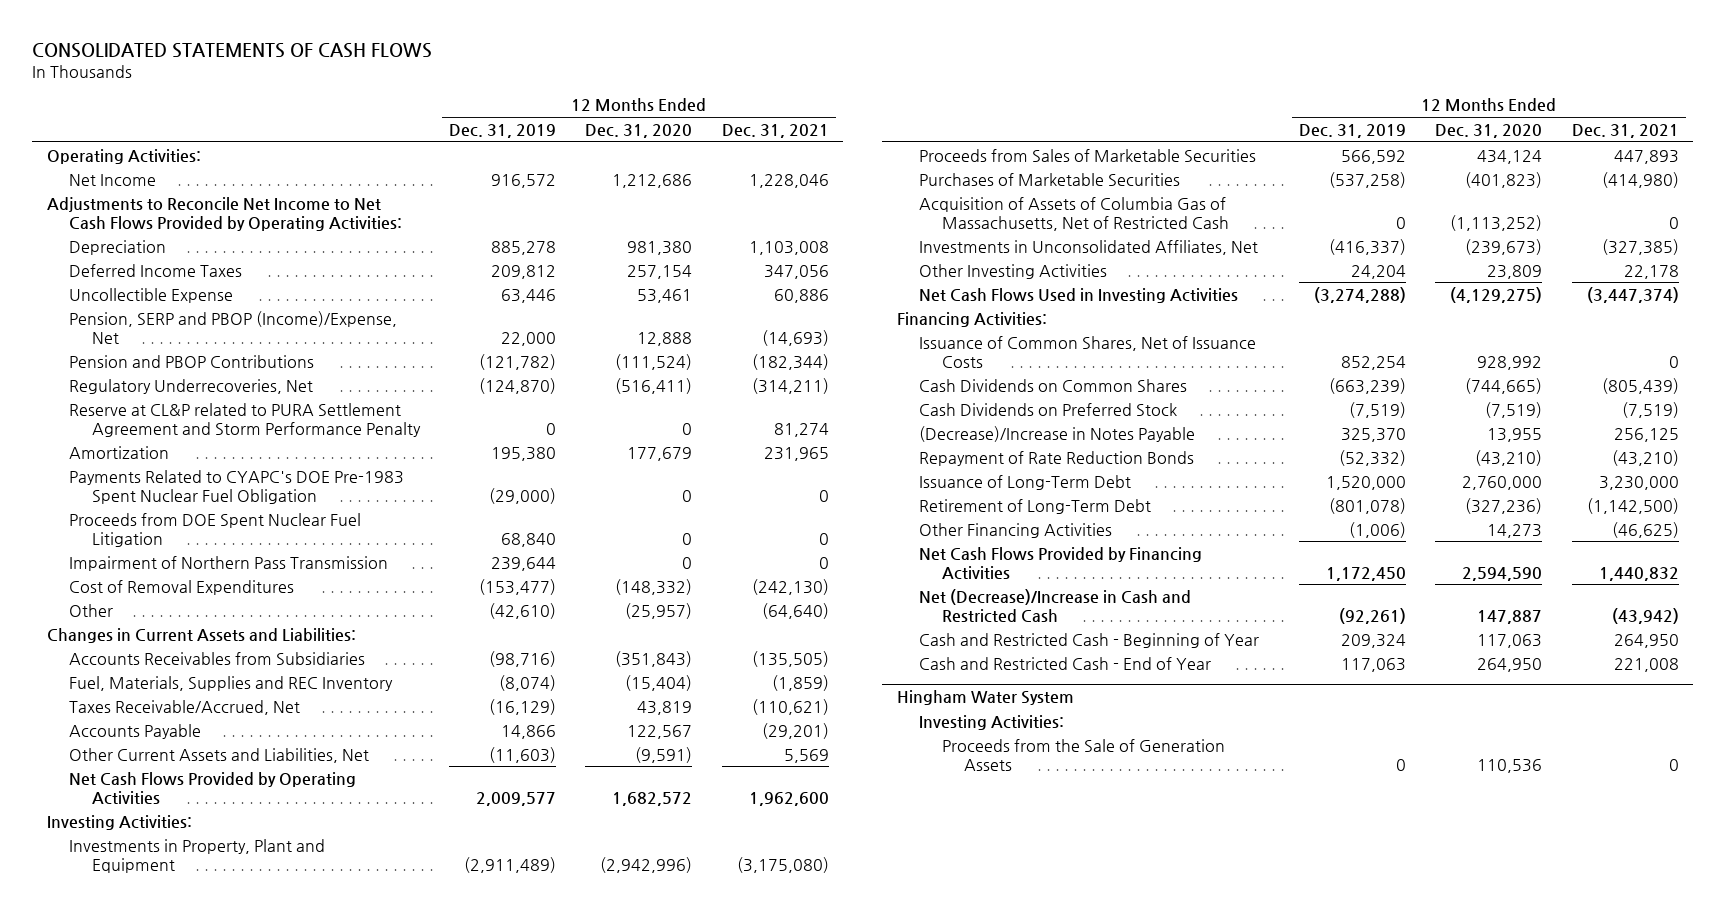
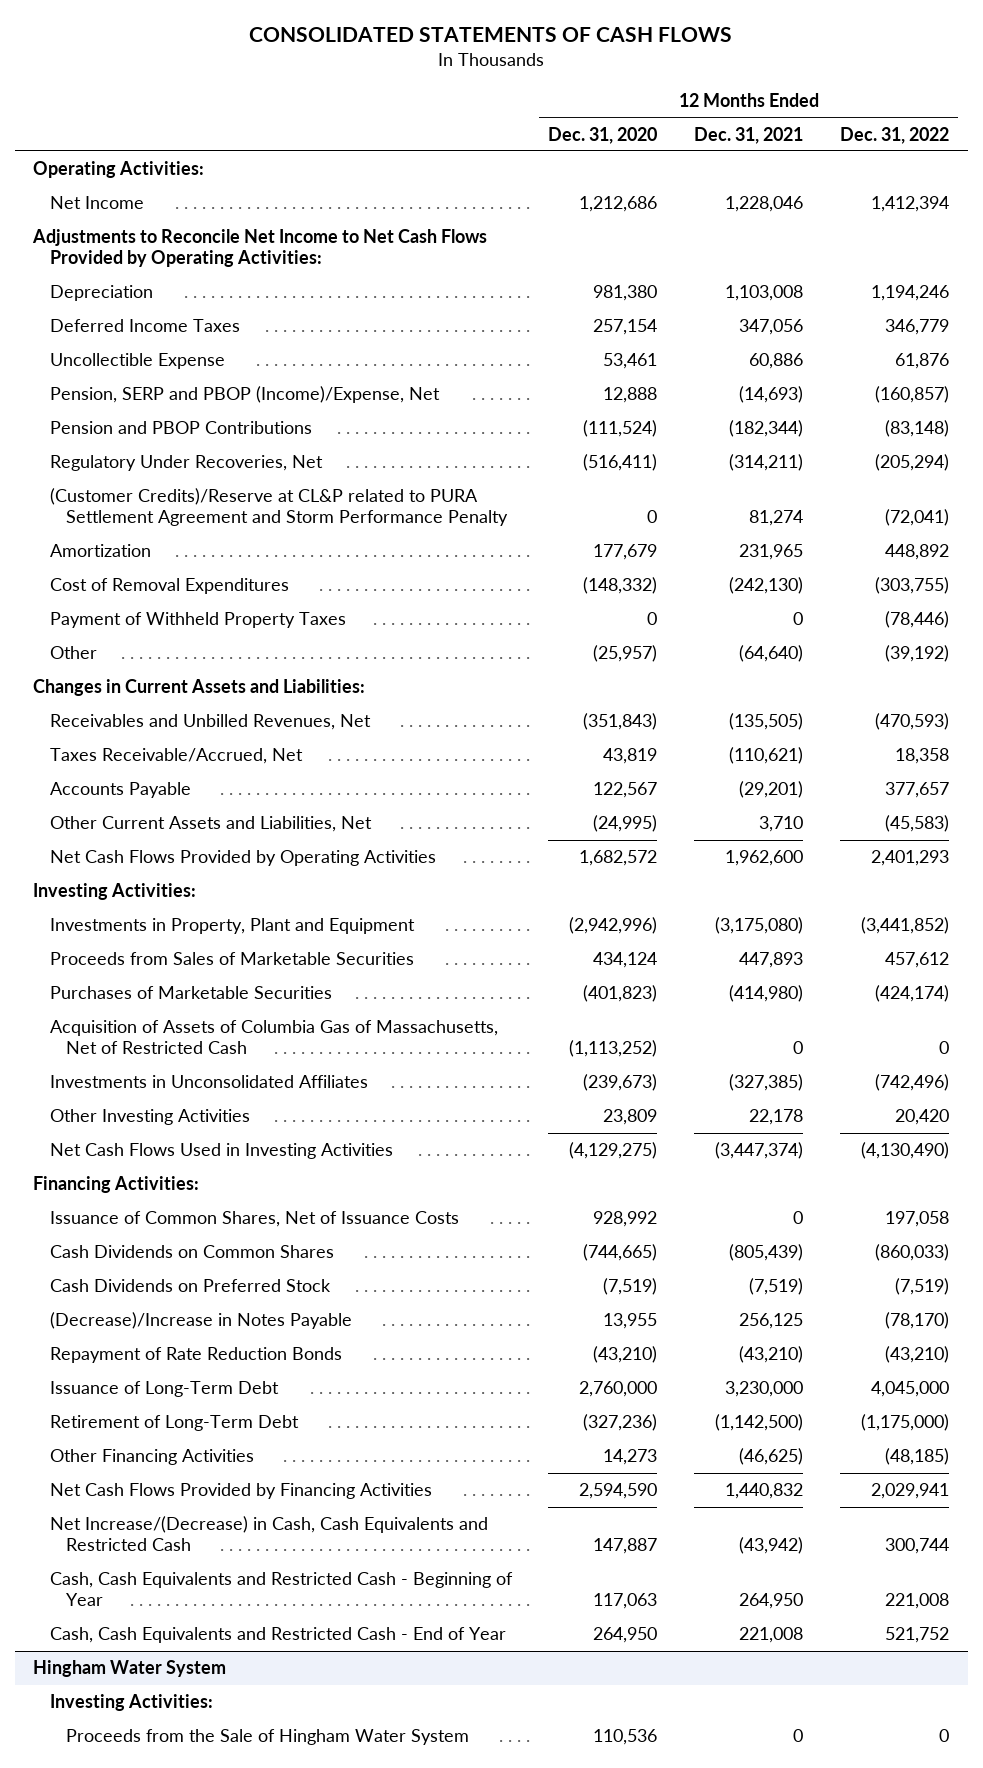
- | 12 Months Ended Dec. 31, 2019 | 12 Months Ended Dec. 31, 2020 | 12 Months Ended Dec. 31, 2021
+ | 12 Months Ended Dec. 31, 2020 | 12 Months Ended Dec. 31, 2021 | 12 Months Ended Dec. 31, 2022
- Regulatory Underrecoveries, Net | (124,870) | (516,411) | (314,211)
- Reserve at CL&P related to PURA Settlement Agreement and Storm Performance Penalty | 0 | 0 | 81,274
+ Regulatory Under Recoveries, Net | (516,411) | (314,211) | (205,294)
+ (Customer Credits)/Reserve at CL&P related to PURA Settlement Agreement and Storm Performance Penalty | 0 | 81,274 | (72,041)
- Payments Related to CYAPC's DOE Pre-1983 Spent Nuclear Fuel Obligation | (29,000) | 0 | 0
- Proceeds from DOE Spent Nuclear Fuel Litigation | 68,840 | 0 | 0
- Impairment of Northern Pass Transmission | 239,644 | 0 | 0
+ Payment of Withheld Property Taxes | 0 | 0 | (78,446)
- Accounts Receivables from Subsidiaries | (98,716) | (351,843) | (135,505)
- Fuel, Materials, Supplies and REC Inventory | (8,074) | (15,404) | (1,859)
+ Receivables and Unbilled Revenues, Net | (351,843) | (135,505) | (470,593)
- Other Current Assets and Liabilities, Net | (11,603) | (9,591) | 5,569
+ Other Current Assets and Liabilities, Net | (24,995) | 3,710 | (45,583)
- Investments in Unconsolidated Affiliates, Net | (416,337) | (239,673) | (327,385)
+ Investments in Unconsolidated Affiliates | (239,673) | (327,385) | (742,496)
- Net (Decrease)/Increase in Cash and Restricted Cash | (92,261) | 147,887 | (43,942)
- Cash and Restricted Cash - Beginning of Year | 209,324 | 117,063 | 264,950
- Cash and Restricted Cash - End of Year | 117,063 | 264,950 | 221,008
+ Net Increase/(Decrease) in Cash, Cash Equivalents and Restricted Cash | 147,887 | (43,942) | 300,744
+ Cash, Cash Equivalents and Restricted Cash - Beginning of Year | 117,063 | 264,950 | 221,008
+ Cash, Cash Equivalents and Restricted Cash - End of Year | 264,950 | 221,008 | 521,752
@ Hingham Water System
- Proceeds from the Sale of Generation Assets | 0 | 110,536 | 0
+ Proceeds from the Sale of Hingham Water System | 110,536 | 0 | 0

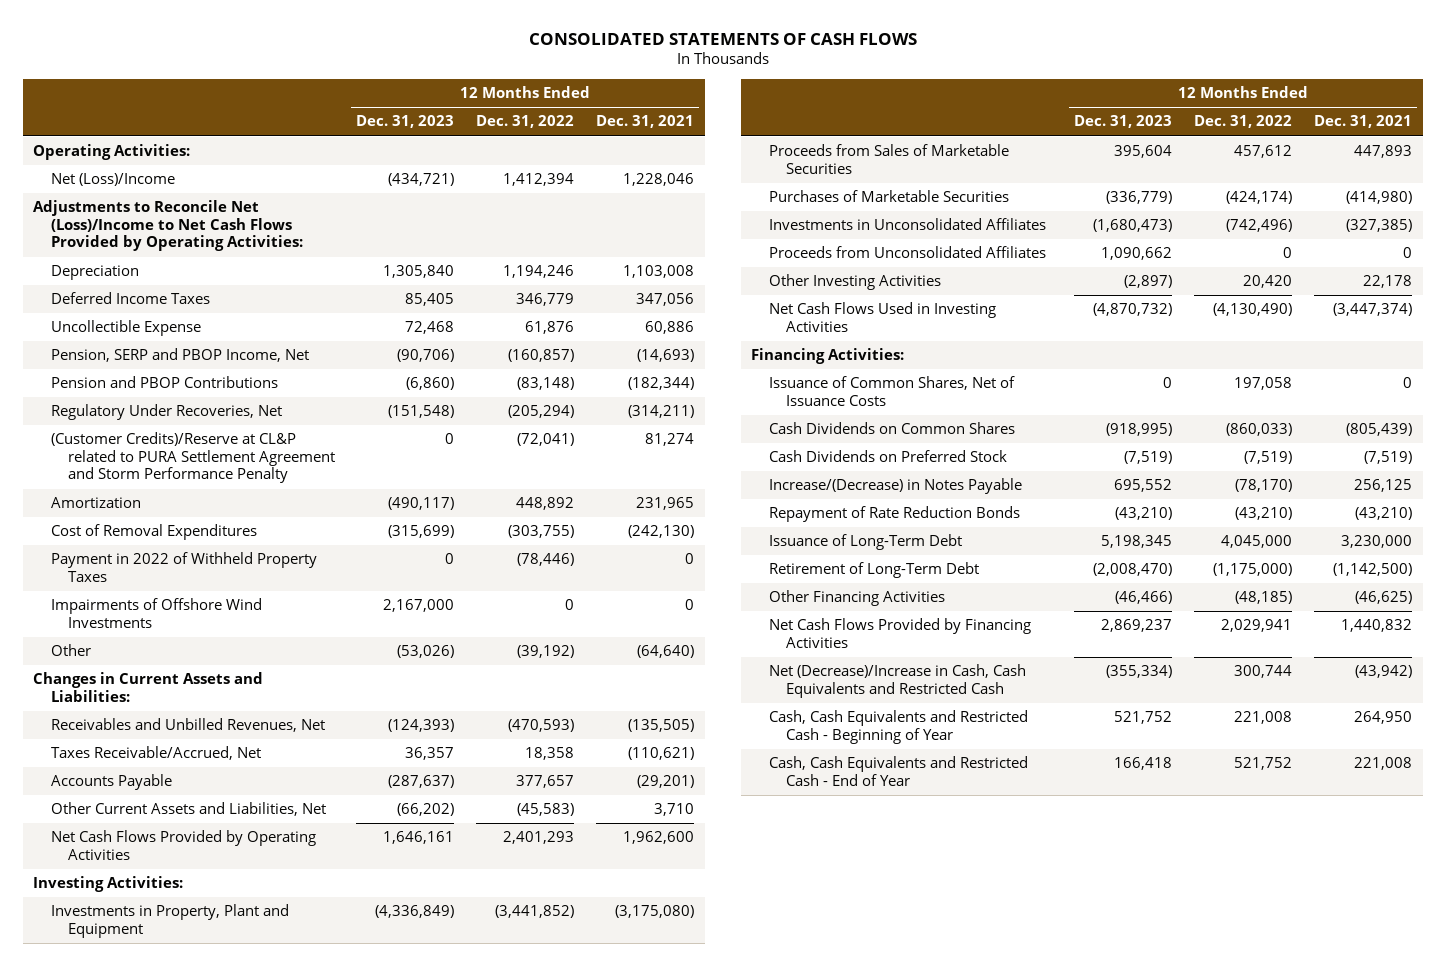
- | 12 Months Ended Dec. 31, 2020 | 12 Months Ended Dec. 31, 2021 | 12 Months Ended Dec. 31, 2022
+ | 12 Months Ended Dec. 31, 2023 | 12 Months Ended Dec. 31, 2022 | 12 Months Ended Dec. 31, 2021
- Net Income | 1,212,686 | 1,228,046 | 1,412,394
- Adjustments to Reconcile Net Income to Net Cash Flows Provided by Operating Activities:
+ Net (Loss)/Income | (434,721) | 1,412,394 | 1,228,046
+ Adjustments to Reconcile Net (Loss)/Income to Net Cash Flows Provided by Operating Activities:
- Pension, SERP and PBOP (Income)/Expense, Net | 12,888 | (14,693) | (160,857)
+ Pension, SERP and PBOP Income, Net | (90,706) | (160,857) | (14,693)
- Payment of Withheld Property Taxes | 0 | 0 | (78,446)
+ Payment in 2022 of Withheld Property Taxes | 0 | (78,446) | 0
+ Impairments of Offshore Wind Investments | 2,167,000 | 0 | 0
- Acquisition of Assets of Columbia Gas of Massachusetts, Net of Restricted Cash | (1,113,252) | 0 | 0
+ Proceeds from Unconsolidated Affiliates | 1,090,662 | 0 | 0
- (Decrease)/Increase in Notes Payable | 13,955 | 256,125 | (78,170)
+ Increase/(Decrease) in Notes Payable | 695,552 | (78,170) | 256,125
- Net Increase/(Decrease) in Cash, Cash Equivalents and Restricted Cash | 147,887 | (43,942) | 300,744
+ Net (Decrease)/Increase in Cash, Cash Equivalents and Restricted Cash | (355,334) | 300,744 | (43,942)
- Hingham Water System
- Investing Activities:
- Proceeds from the Sale of Hingham Water System | 110,536 | 0 | 0

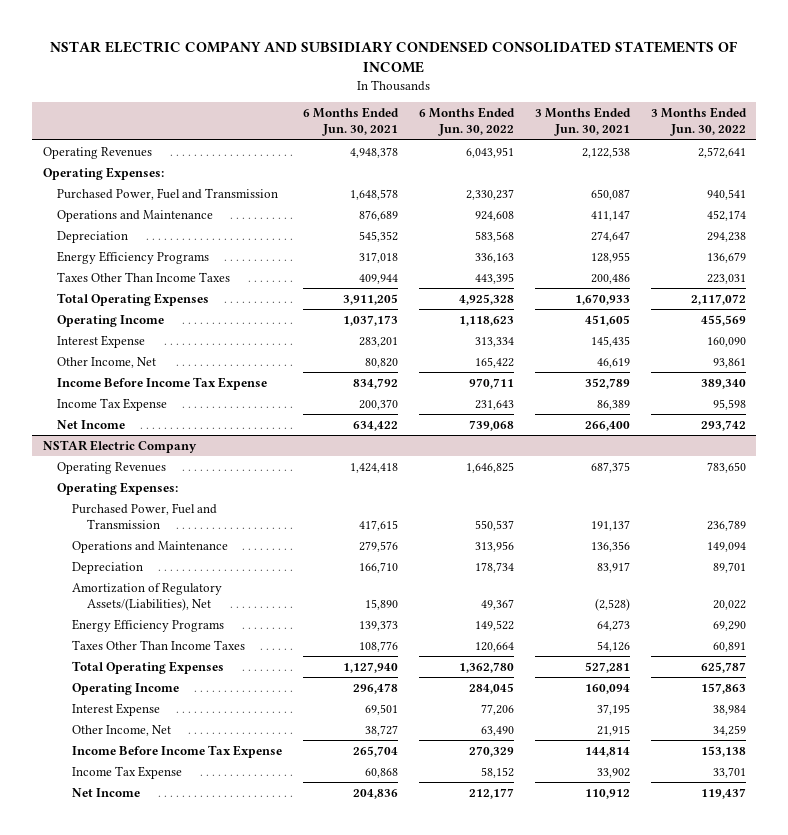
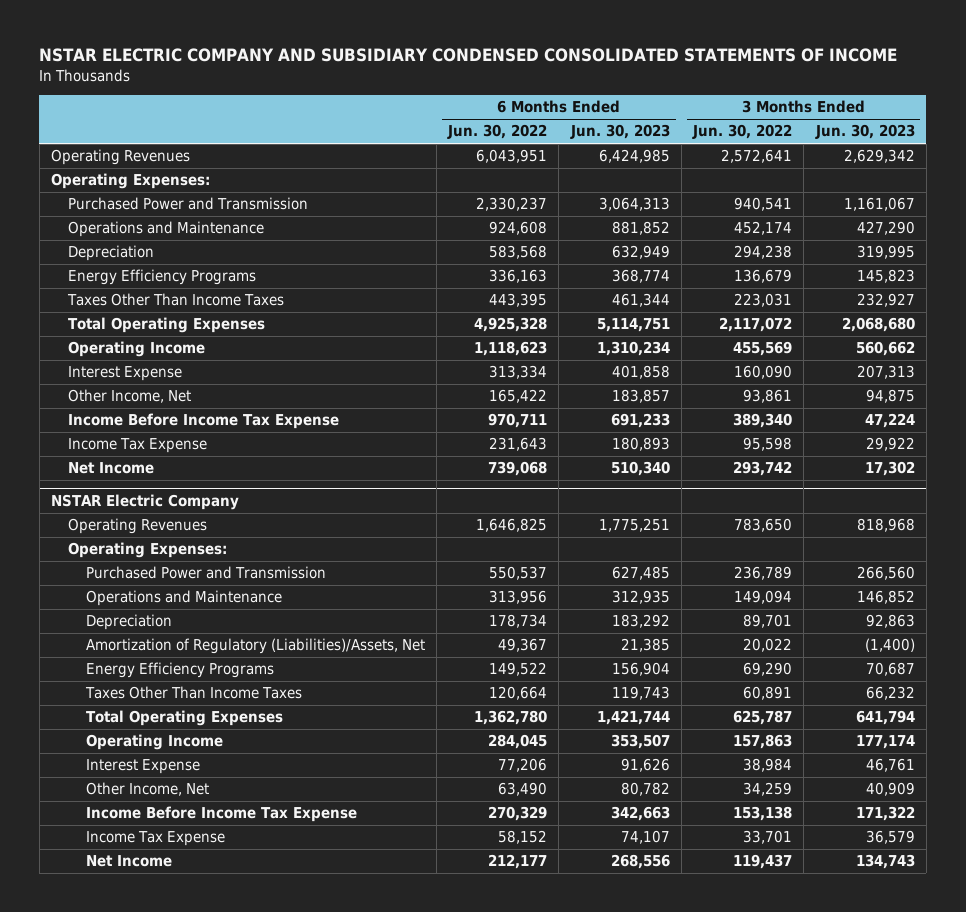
- | 6 Months Ended Jun. 30, 2021 | 6 Months Ended Jun. 30, 2022 | 3 Months Ended Jun. 30, 2021 | 3 Months Ended Jun. 30, 2022
+ | 6 Months Ended Jun. 30, 2022 | 6 Months Ended Jun. 30, 2023 | 3 Months Ended Jun. 30, 2022 | 3 Months Ended Jun. 30, 2023
- Purchased Power, Fuel and Transmission | 1,648,578 | 2,330,237 | 650,087 | 940,541
+ Purchased Power and Transmission | 2,330,237 | 3,064,313 | 940,541 | 1,161,067
@ NSTAR Electric Company
- Purchased Power, Fuel and Transmission | 417,615 | 550,537 | 191,137 | 236,789
+ Purchased Power and Transmission | 550,537 | 627,485 | 236,789 | 266,560
- Amortization of Regulatory Assets/(Liabilities), Net | 15,890 | 49,367 | (2,528) | 20,022
+ Amortization of Regulatory (Liabilities)/Assets, Net | 49,367 | 21,385 | 20,022 | (1,400)

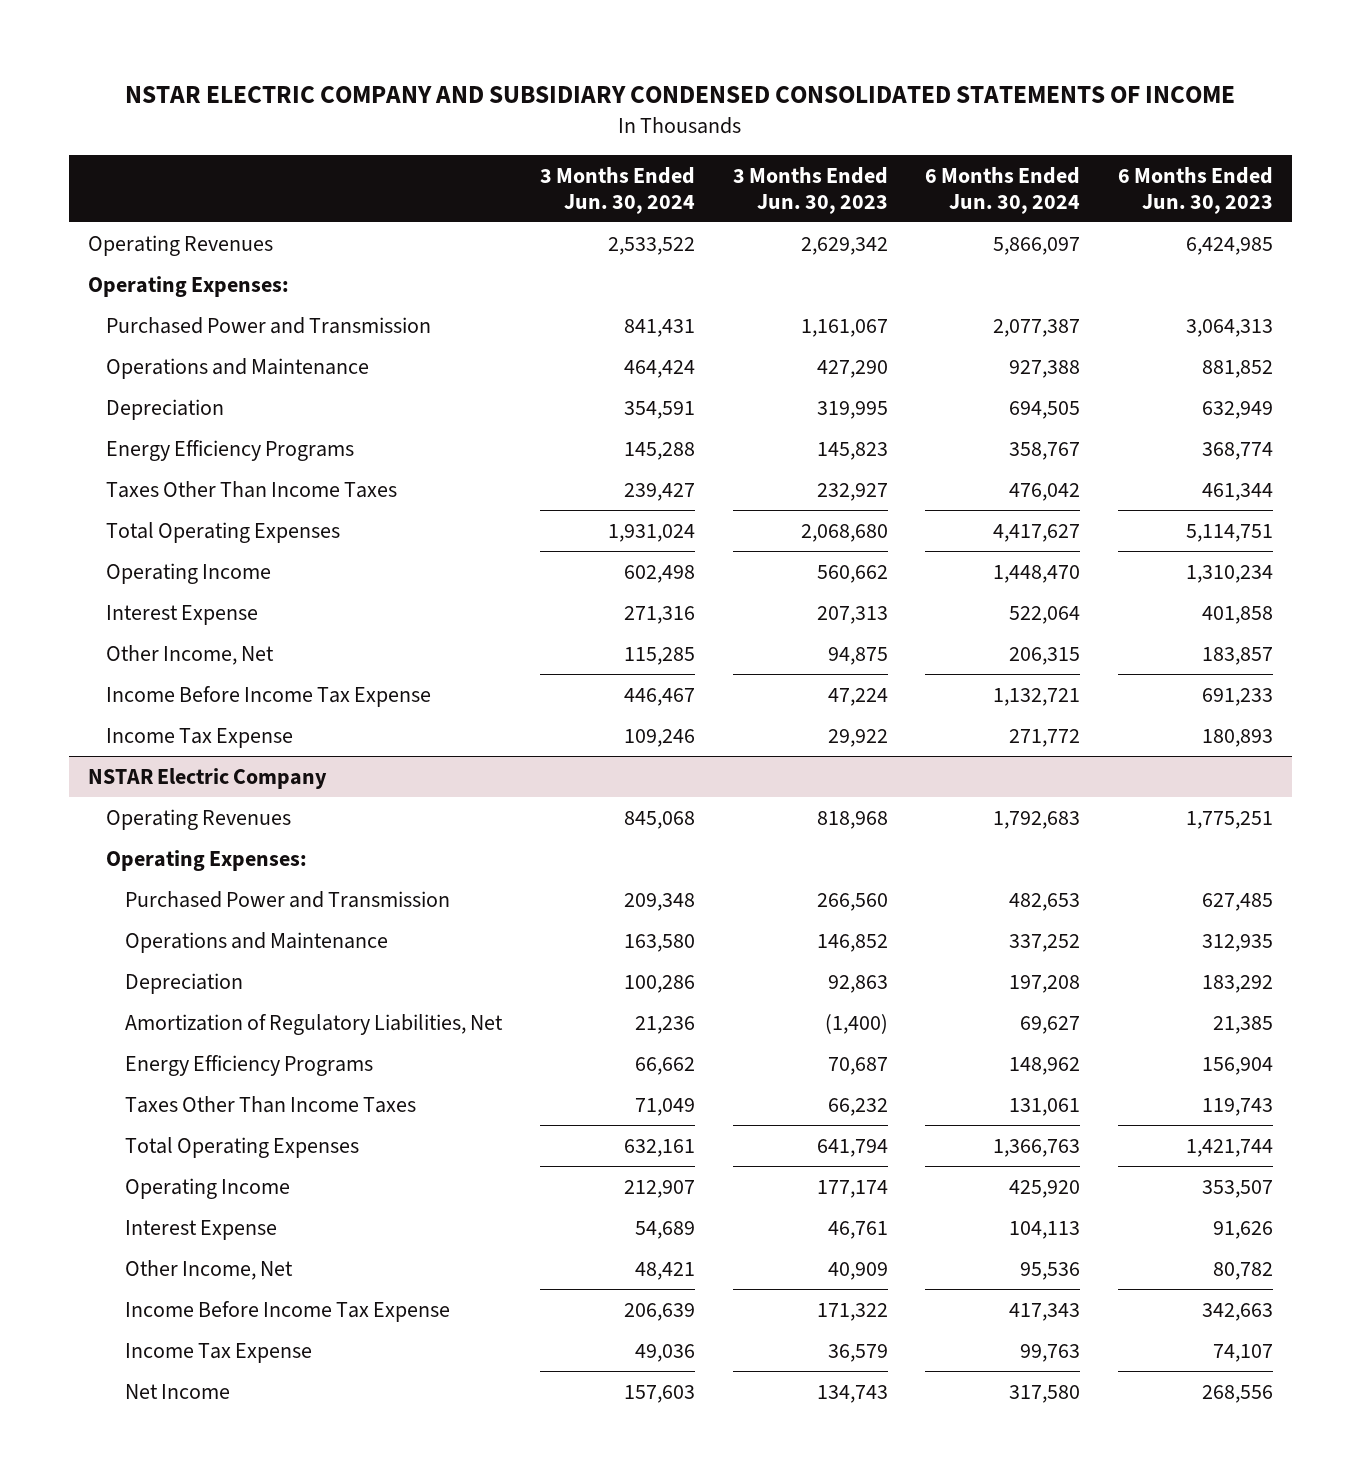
- | 6 Months Ended Jun. 30, 2022 | 6 Months Ended Jun. 30, 2023 | 3 Months Ended Jun. 30, 2022 | 3 Months Ended Jun. 30, 2023
+ | 3 Months Ended Jun. 30, 2024 | 3 Months Ended Jun. 30, 2023 | 6 Months Ended Jun. 30, 2024 | 6 Months Ended Jun. 30, 2023
- Net Income | 739,068 | 510,340 | 293,742 | 17,302
@ NSTAR Electric Company
- Amortization of Regulatory (Liabilities)/Assets, Net | 49,367 | 21,385 | 20,022 | (1,400)
+ Amortization of Regulatory Liabilities, Net | 21,236 | (1,400) | 69,627 | 21,385

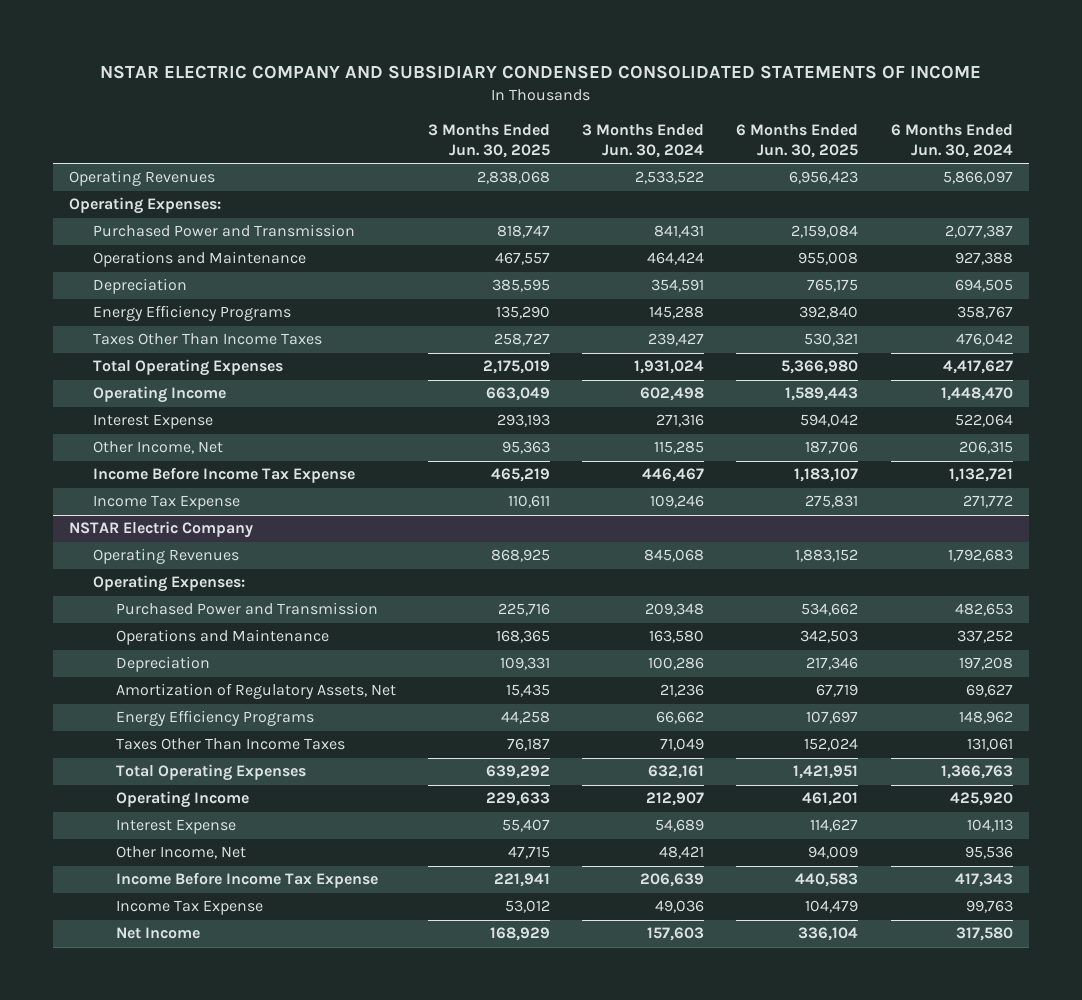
- | 3 Months Ended Jun. 30, 2024 | 3 Months Ended Jun. 30, 2023 | 6 Months Ended Jun. 30, 2024 | 6 Months Ended Jun. 30, 2023
+ | 3 Months Ended Jun. 30, 2025 | 3 Months Ended Jun. 30, 2024 | 6 Months Ended Jun. 30, 2025 | 6 Months Ended Jun. 30, 2024
@ NSTAR Electric Company
- Amortization of Regulatory Liabilities, Net | 21,236 | (1,400) | 69,627 | 21,385
+ Amortization of Regulatory Assets, Net | 15,435 | 21,236 | 67,719 | 69,627

